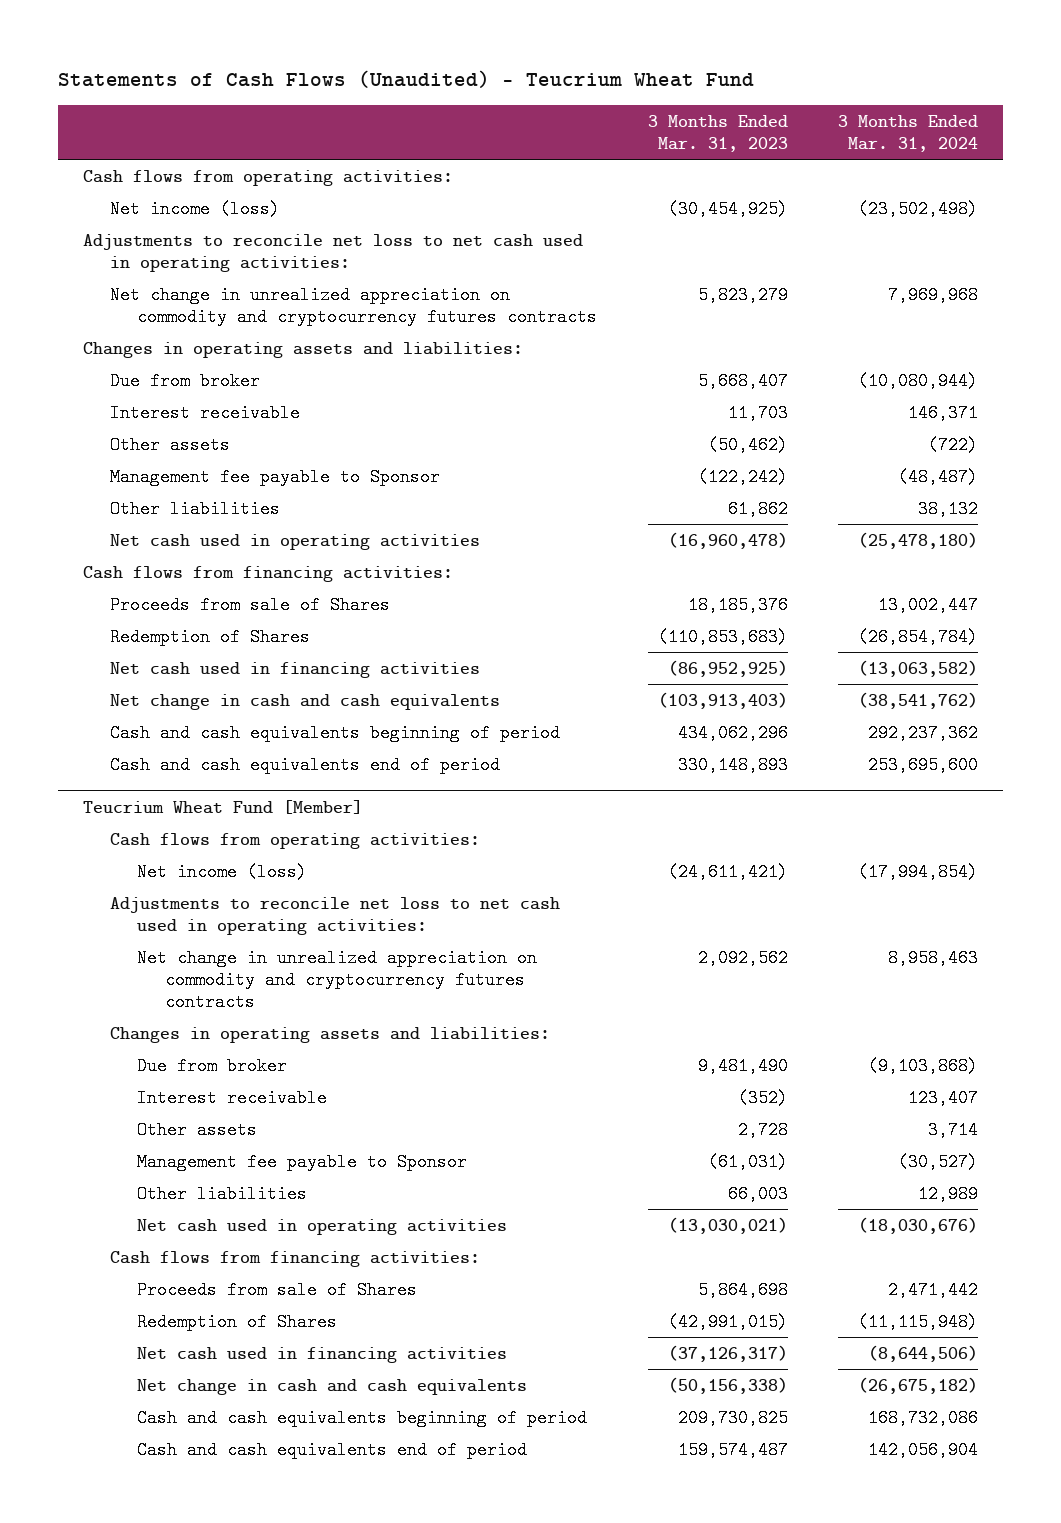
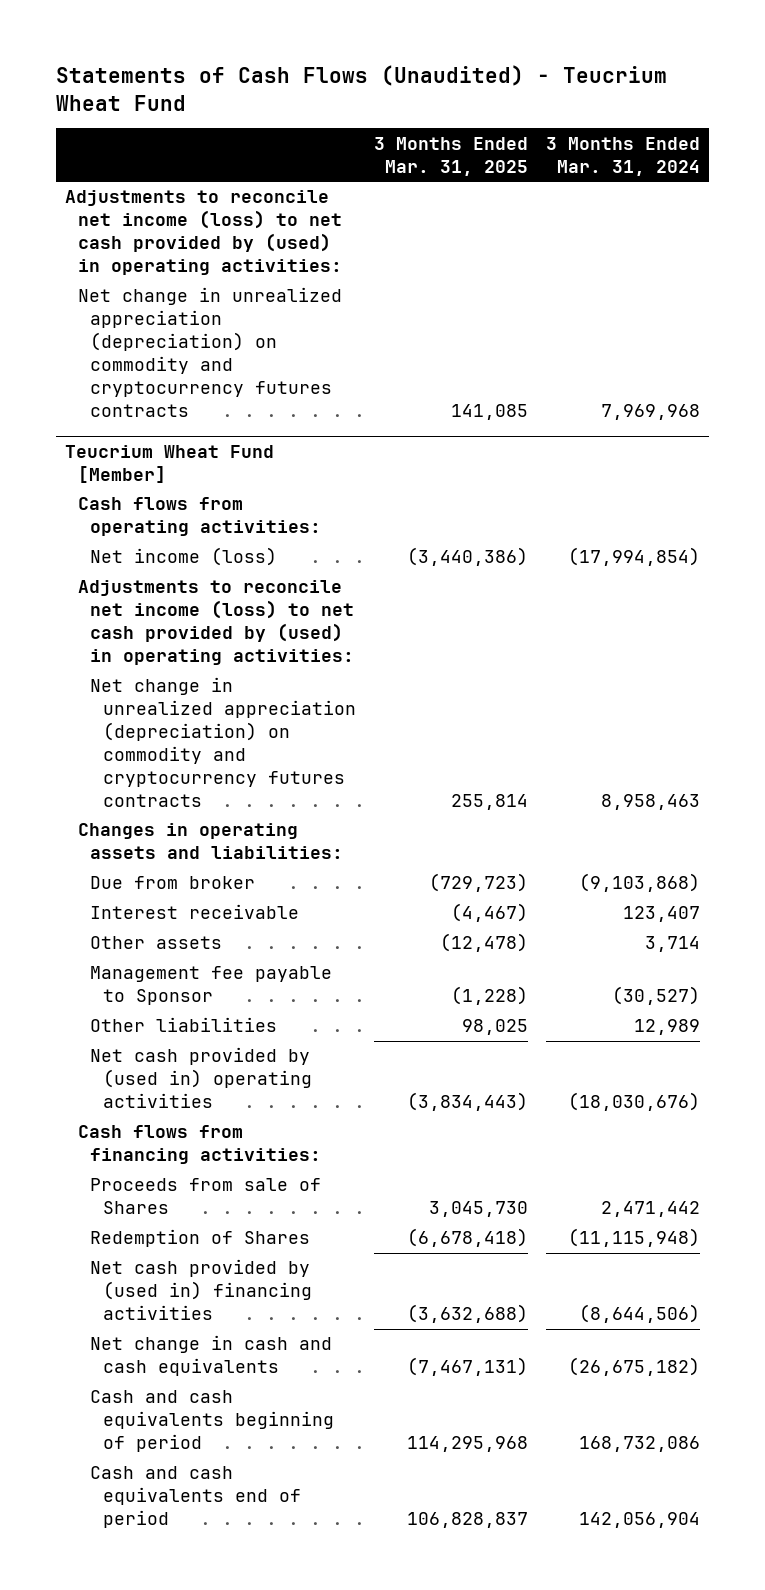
- | 3 Months Ended Mar. 31, 2023 | 3 Months Ended Mar. 31, 2024
+ | 3 Months Ended Mar. 31, 2025 | 3 Months Ended Mar. 31, 2024
- Cash flows from operating activities:
- Net income (loss) | (30,454,925) | (23,502,498)
- Adjustments to reconcile net loss to net cash used in operating activities:
- Net change in unrealized appreciation on commodity and cryptocurrency futures contracts | 5,823,279 | 7,969,968
- Changes in operating assets and liabilities:
- Due from broker | 5,668,407 | (10,080,944)
- Interest receivable | 11,703 | 146,371
- Other assets | (50,462) | (722)
- Management fee payable to Sponsor | (122,242) | (48,487)
- Other liabilities | 61,862 | 38,132
- Net cash used in operating activities | (16,960,478) | (25,478,180)
- Cash flows from financing activities:
- Proceeds from sale of Shares | 18,185,376 | 13,002,447
- Redemption of Shares | (110,853,683) | (26,854,784)
- Net cash used in financing activities | (86,952,925) | (13,063,582)
- Net change in cash and cash equivalents | (103,913,403) | (38,541,762)
- Cash and cash equivalents beginning of period | 434,062,296 | 292,237,362
- Cash and cash equivalents end of period | 330,148,893 | 253,695,600
+ Adjustments to reconcile net income (loss) to net cash provided by (used) in operating activities:
+ Net change in unrealized appreciation (depreciation) on commodity and cryptocurrency futures contracts | 141,085 | 7,969,968
@ Teucrium Wheat Fund [Member]
- Adjustments to reconcile net loss to net cash used in operating activities:
- Net change in unrealized appreciation on commodity and cryptocurrency futures contracts | 2,092,562 | 8,958,463
+ Adjustments to reconcile net income (loss) to net cash provided by (used) in operating activities:
+ Net change in unrealized appreciation (depreciation) on commodity and cryptocurrency futures contracts | 255,814 | 8,958,463
- Net cash used in operating activities | (13,030,021) | (18,030,676)
+ Net cash provided by (used in) operating activities | (3,834,443) | (18,030,676)
- Net cash used in financing activities | (37,126,317) | (8,644,506)
+ Net cash provided by (used in) financing activities | (3,632,688) | (8,644,506)

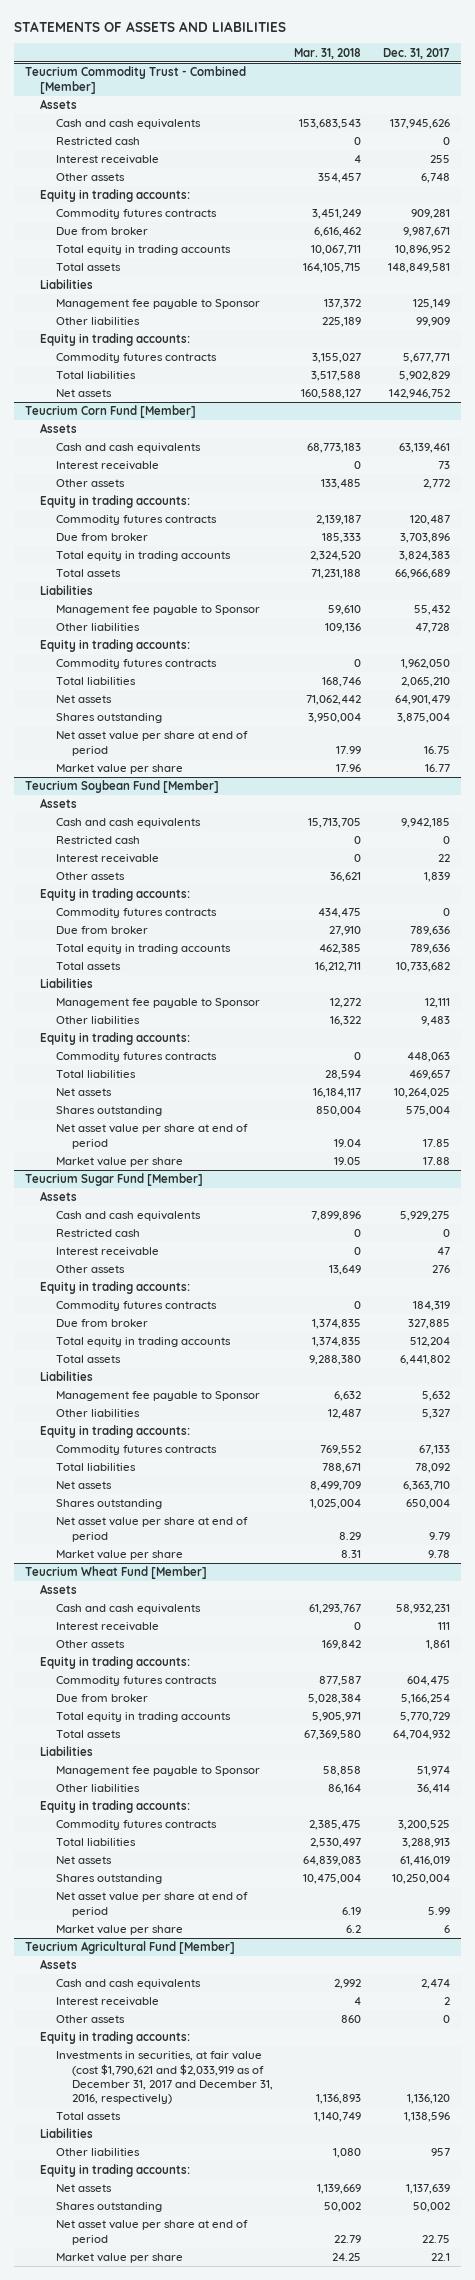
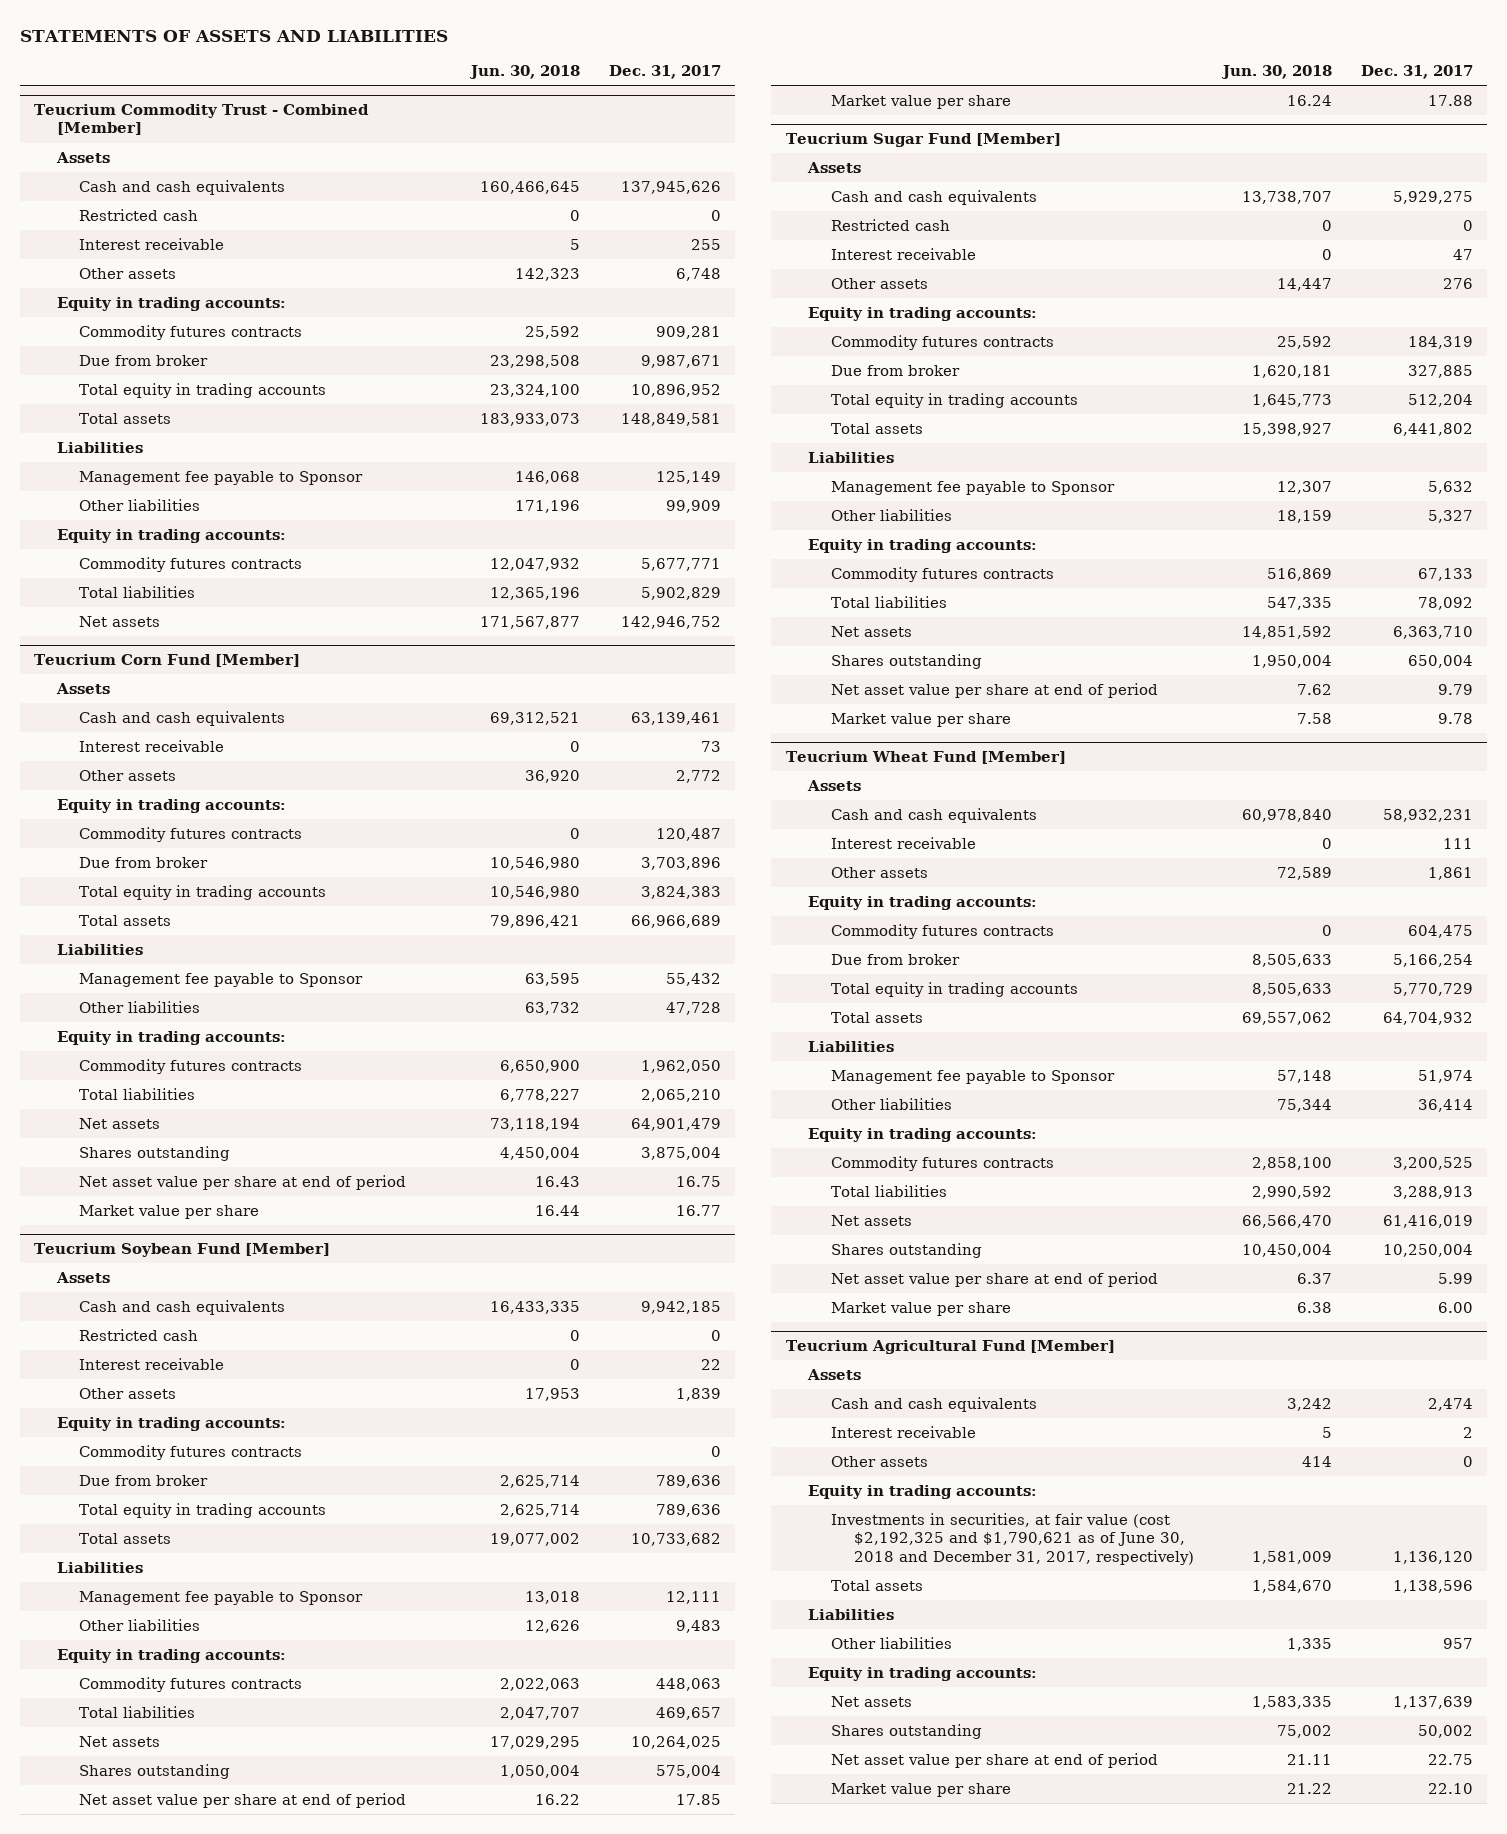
- | Mar. 31, 2018 | Dec. 31, 2017
+ | Jun. 30, 2018 | Dec. 31, 2017
@ Teucrium Wheat Fund [Member]
- Market value per share | 6.2 | 6
+ Market value per share | 6.38 | 6.00
@ Teucrium Agricultural Fund [Member]
- Investments in securities, at fair value (cost $1,790,621 and $2,033,919 as of December 31, 2017 and December 31, 2016, respectively) | 1,136,893 | 1,136,120
+ Investments in securities, at fair value (cost $2,192,325 and $1,790,621 as of June 30, 2018 and December 31, 2017, respectively) | 1,581,009 | 1,136,120
- Market value per share | 24.25 | 22.1
+ Market value per share | 21.22 | 22.10

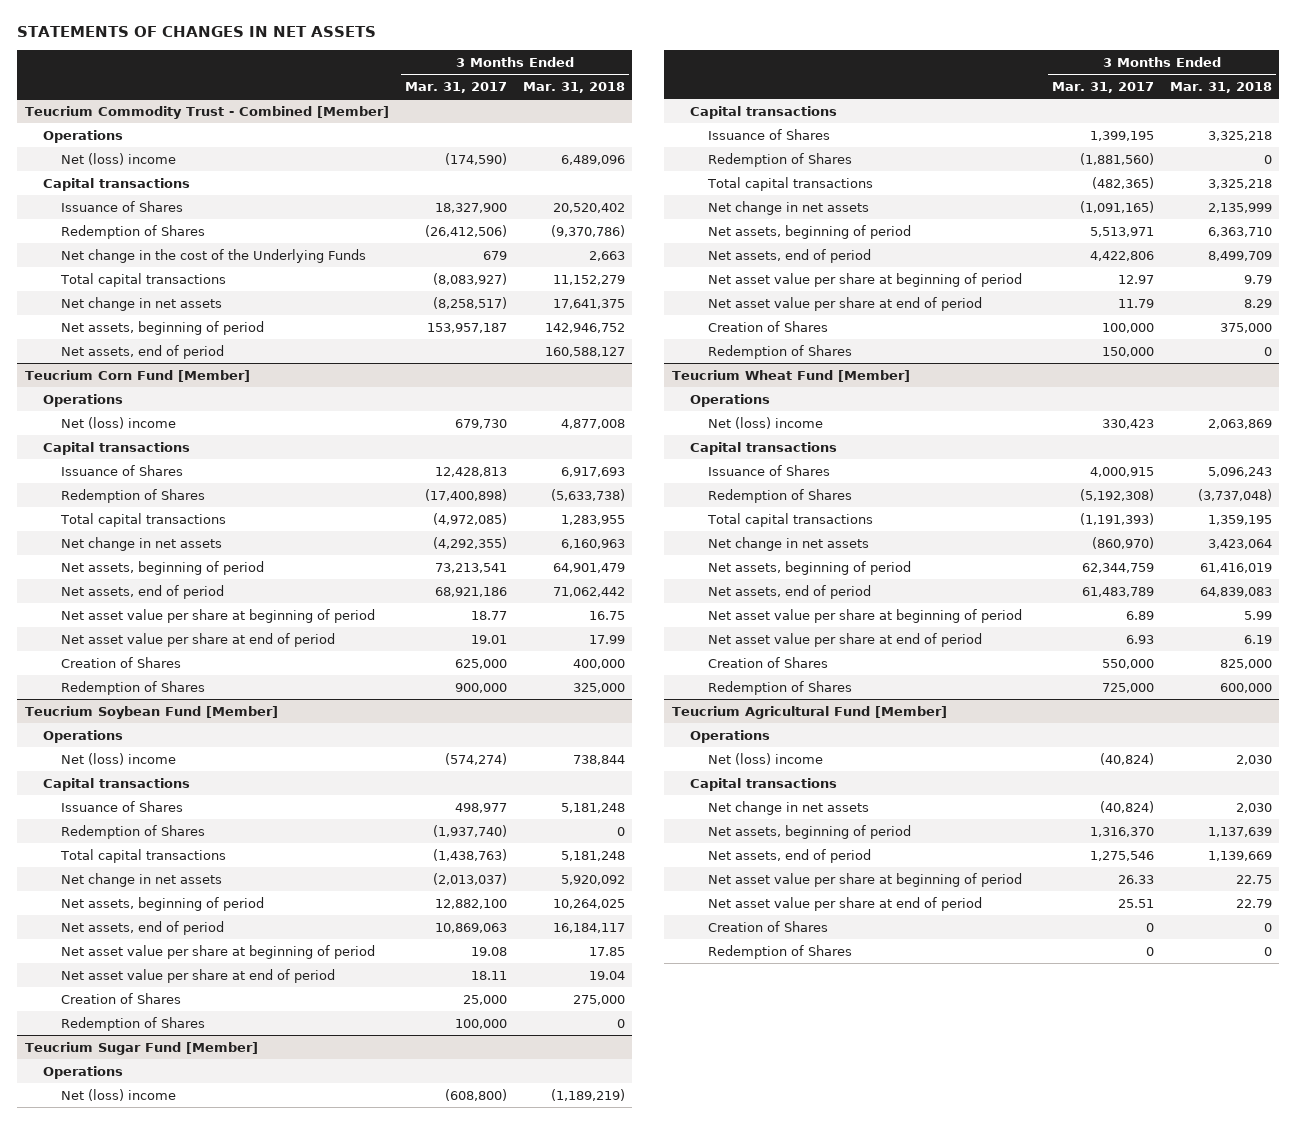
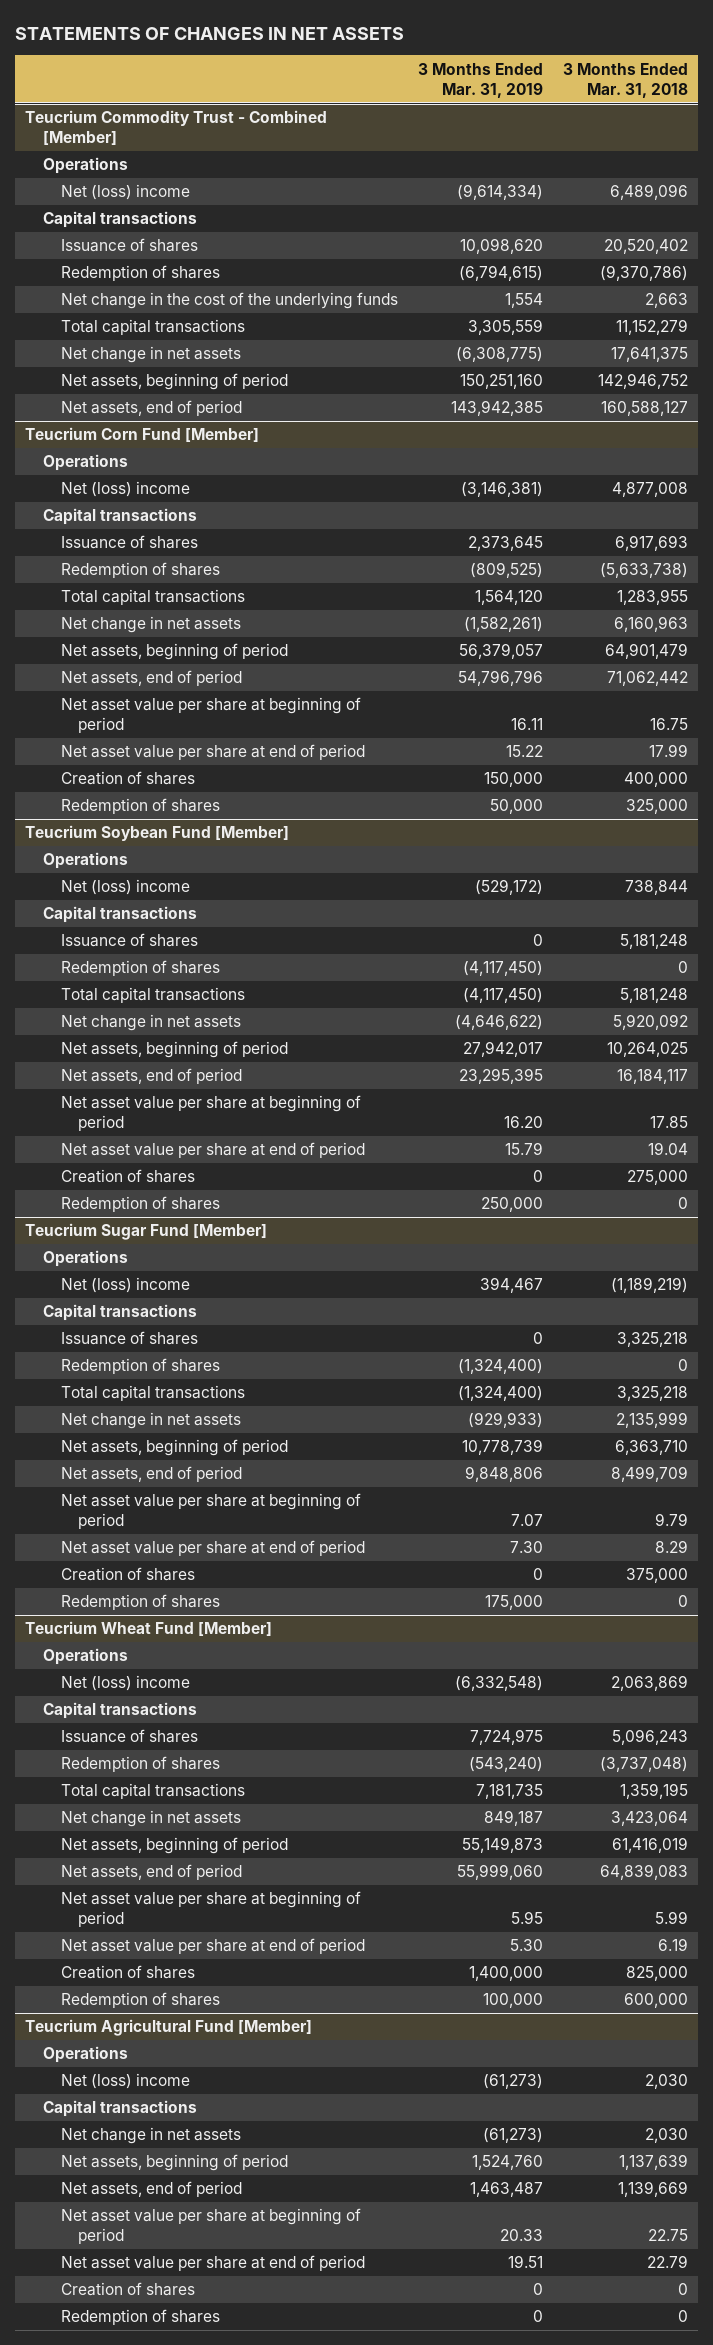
- | 3 Months Ended Mar. 31, 2017 | 3 Months Ended Mar. 31, 2018
+ | 3 Months Ended Mar. 31, 2019 | 3 Months Ended Mar. 31, 2018
@ Teucrium Commodity Trust - Combined [Member]
- Issuance of Shares | 18,327,900 | 20,520,402
- Redemption of Shares | (26,412,506) | (9,370,786)
- Net change in the cost of the Underlying Funds | 679 | 2,663
+ Issuance of shares | 10,098,620 | 20,520,402
+ Redemption of shares | (6,794,615) | (9,370,786)
+ Net change in the cost of the underlying funds | 1,554 | 2,663
@ Teucrium Corn Fund [Member]
- Issuance of Shares | 12,428,813 | 6,917,693
- Redemption of Shares | (17,400,898) | (5,633,738)
+ Issuance of shares | 2,373,645 | 6,917,693
+ Redemption of shares | (809,525) | (5,633,738)
- Creation of Shares | 625,000 | 400,000
- Redemption of Shares | 900,000 | 325,000
+ Creation of shares | 150,000 | 400,000
+ Redemption of shares | 50,000 | 325,000
@ Teucrium Soybean Fund [Member]
- Issuance of Shares | 498,977 | 5,181,248
- Redemption of Shares | (1,937,740) | 0
+ Issuance of shares | 0 | 5,181,248
+ Redemption of shares | (4,117,450) | 0
- Creation of Shares | 25,000 | 275,000
- Redemption of Shares | 100,000 | 0
+ Creation of shares | 0 | 275,000
+ Redemption of shares | 250,000 | 0
@ Teucrium Sugar Fund [Member]
- Issuance of Shares | 1,399,195 | 3,325,218
- Redemption of Shares | (1,881,560) | 0
+ Issuance of shares | 0 | 3,325,218
+ Redemption of shares | (1,324,400) | 0
- Creation of Shares | 100,000 | 375,000
- Redemption of Shares | 150,000 | 0
+ Creation of shares | 0 | 375,000
+ Redemption of shares | 175,000 | 0
@ Teucrium Wheat Fund [Member]
- Issuance of Shares | 4,000,915 | 5,096,243
- Redemption of Shares | (5,192,308) | (3,737,048)
+ Issuance of shares | 7,724,975 | 5,096,243
+ Redemption of shares | (543,240) | (3,737,048)
- Creation of Shares | 550,000 | 825,000
- Redemption of Shares | 725,000 | 600,000
+ Creation of shares | 1,400,000 | 825,000
+ Redemption of shares | 100,000 | 600,000
@ Teucrium Agricultural Fund [Member]
- Creation of Shares | 0 | 0
- Redemption of Shares | 0 | 0
+ Creation of shares | 0 | 0
+ Redemption of shares | 0 | 0

